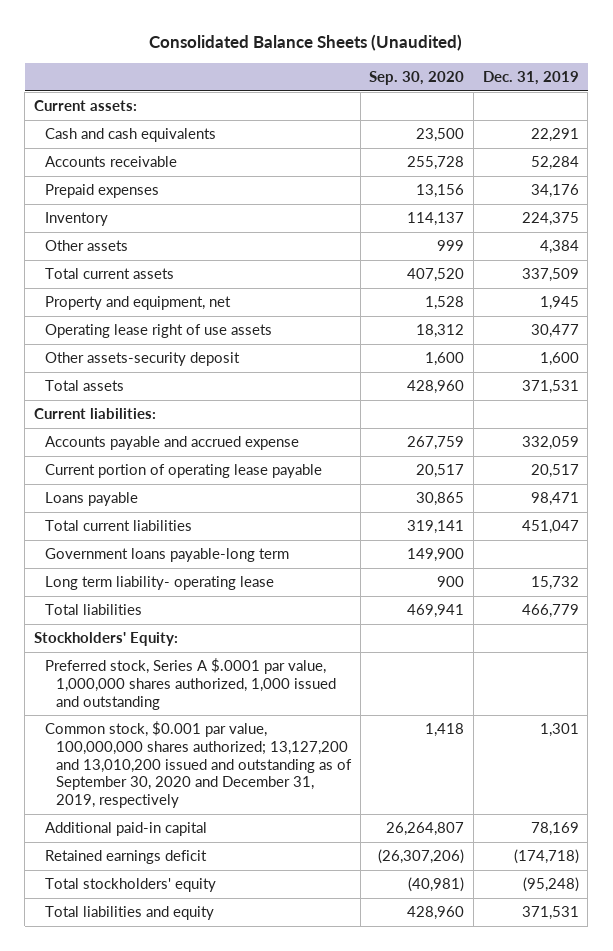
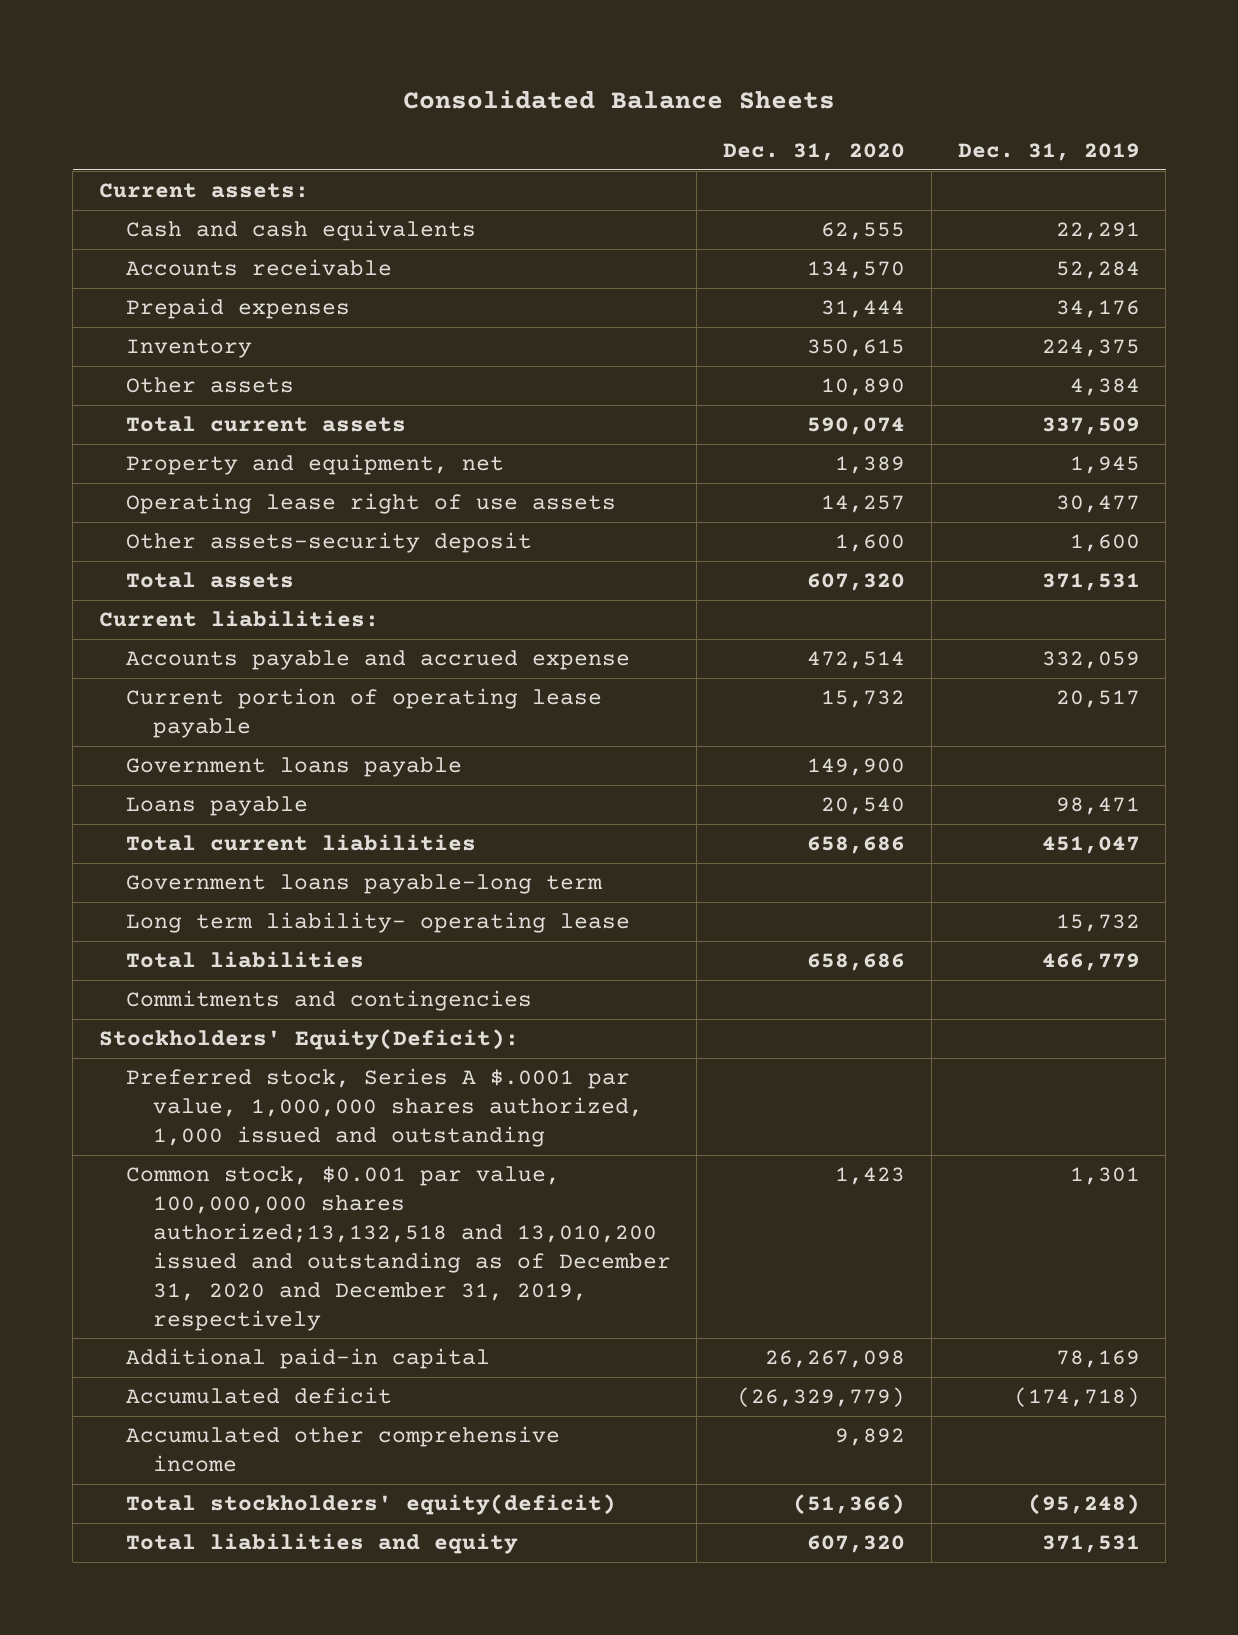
- Consolidated Balance Sheets (Unaudited)
+ Consolidated Balance Sheets
- | Sep. 30, 2020 | Dec. 31, 2019
+ | Dec. 31, 2020 | Dec. 31, 2019
+ Government loans payable | 149,900 |
- Stockholders' Equity:
+ Commitments and contingencies
+ Stockholders' Equity(Deficit):
- Common stock, $0.001 par value, 100,000,000 shares authorized; 13,127,200 and 13,010,200 issued and outstanding as of September 30, 2020 and December 31, 2019, respectively | 1,418 | 1,301
+ Common stock, $0.001 par value, 100,000,000 shares authorized;13,132,518 and 13,010,200 issued and outstanding as of December 31, 2020 and December 31, 2019, respectively | 1,423 | 1,301
- Retained earnings deficit | (26,307,206) | (174,718)
- Total stockholders' equity | (40,981) | (95,248)
+ Accumulated deficit | (26,329,779) | (174,718)
+ Accumulated other comprehensive income | 9,892 |
+ Total stockholders' equity(deficit) | (51,366) | (95,248)

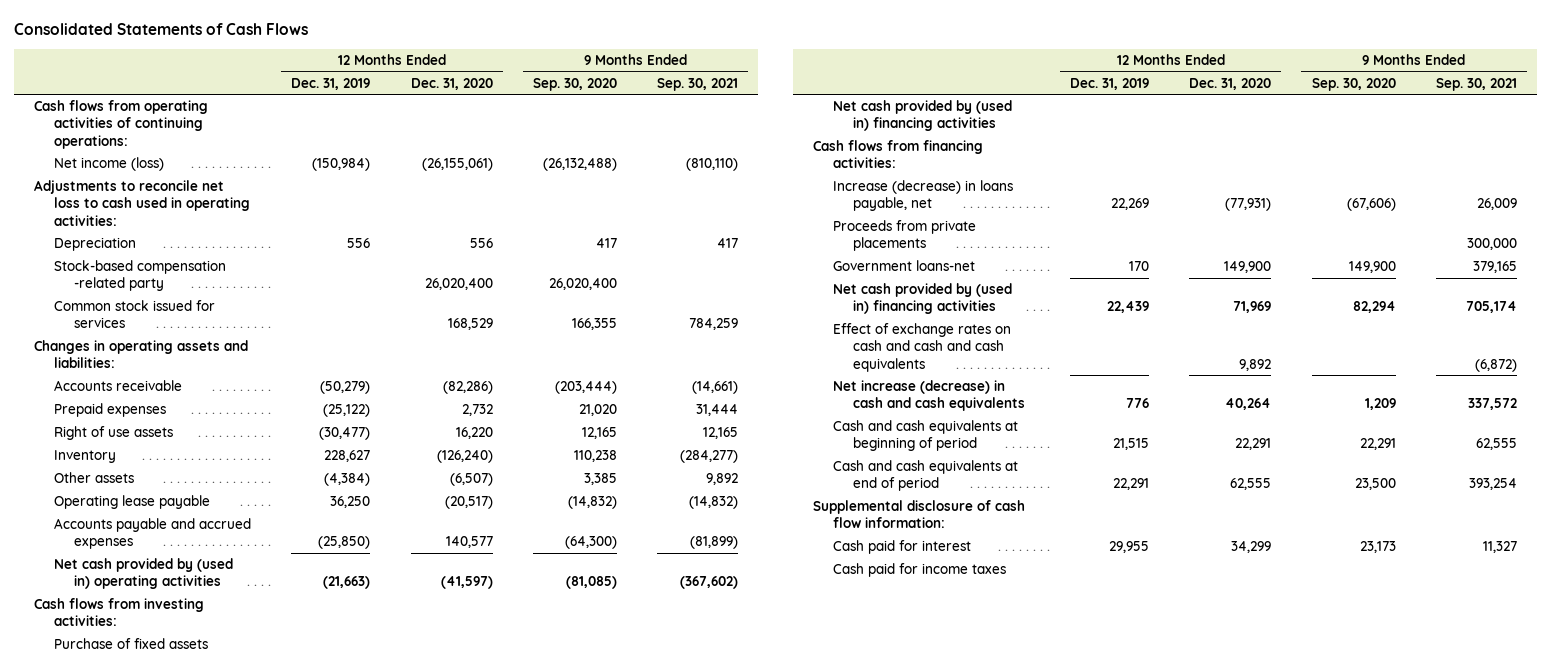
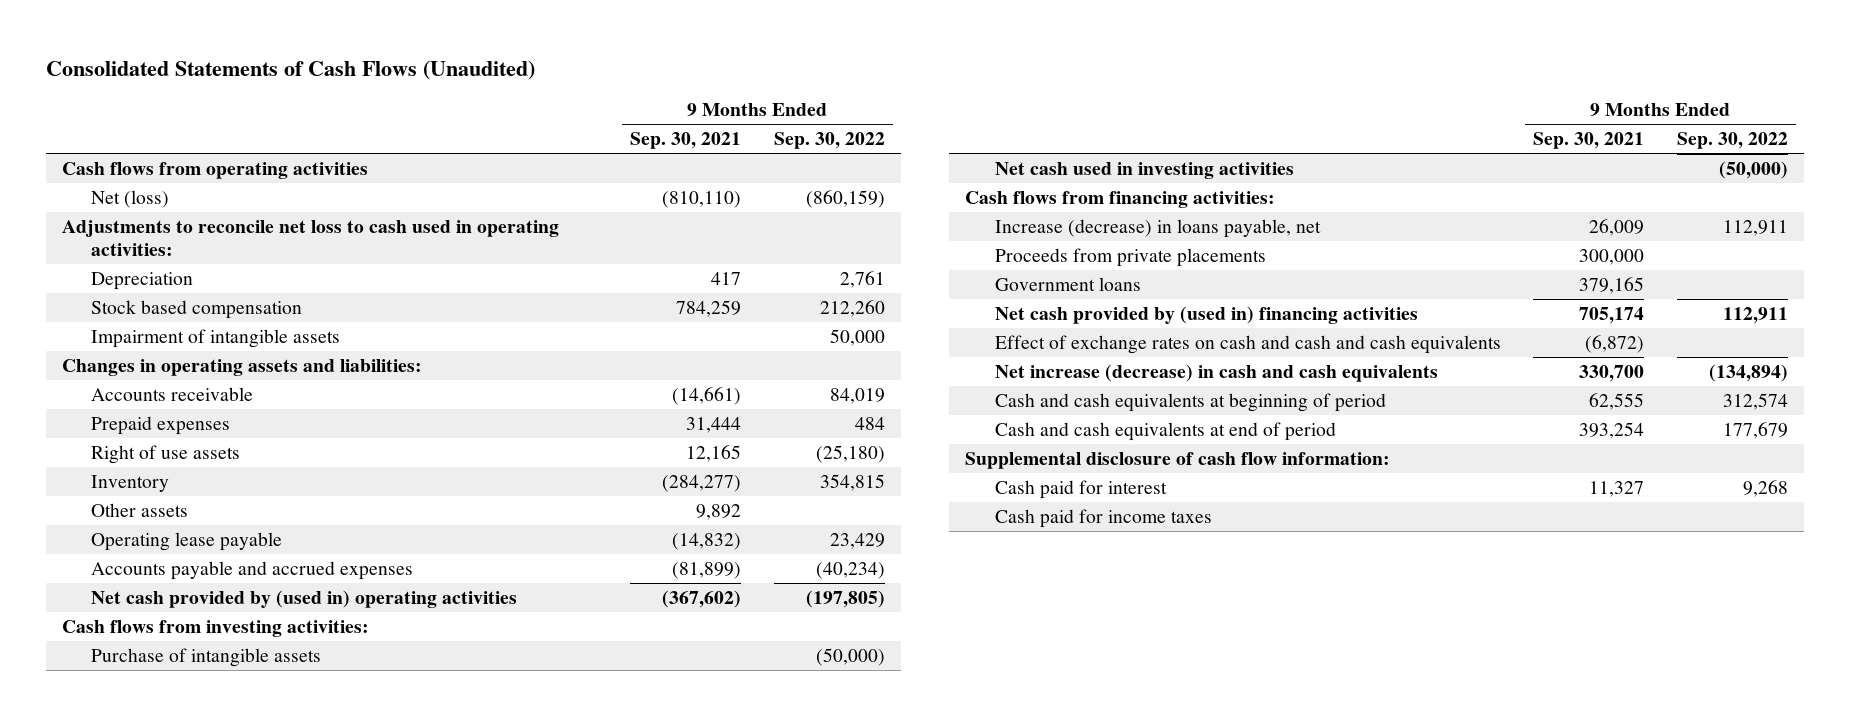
- Consolidated Statements of Cash Flows
+ Consolidated Statements of Cash Flows (Unaudited)
- | 12 Months Ended Dec. 31, 2019 | 12 Months Ended Dec. 31, 2020 | 9 Months Ended Sep. 30, 2020 | 9 Months Ended Sep. 30, 2021
+ | 9 Months Ended Sep. 30, 2021 | 9 Months Ended Sep. 30, 2022
- Cash flows from operating activities of continuing operations:
- Net income (loss) | (150,984) | (26,155,061) | (26,132,488) | (810,110)
+ Cash flows from operating activities
+ Net (loss) | (810,110) | (860,159)
- Stock-based compensation -related party | | 26,020,400 | 26,020,400 |
- Common stock issued for services | | 168,529 | 166,355 | 784,259
+ Stock based compensation | 784,259 | 212,260
+ Impairment of intangible assets | | 50,000
- Purchase of fixed assets
- Net cash provided by (used in) financing activities
+ Purchase of intangible assets | | (50,000)
+ Net cash used in investing activities | | (50,000)
- Government loans-net | 170 | 149,900 | 149,900 | 379,165
+ Government loans | 379,165 |
- Net increase (decrease) in cash and cash equivalents | 776 | 40,264 | 1,209 | 337,572
+ Net increase (decrease) in cash and cash equivalents | 330,700 | (134,894)

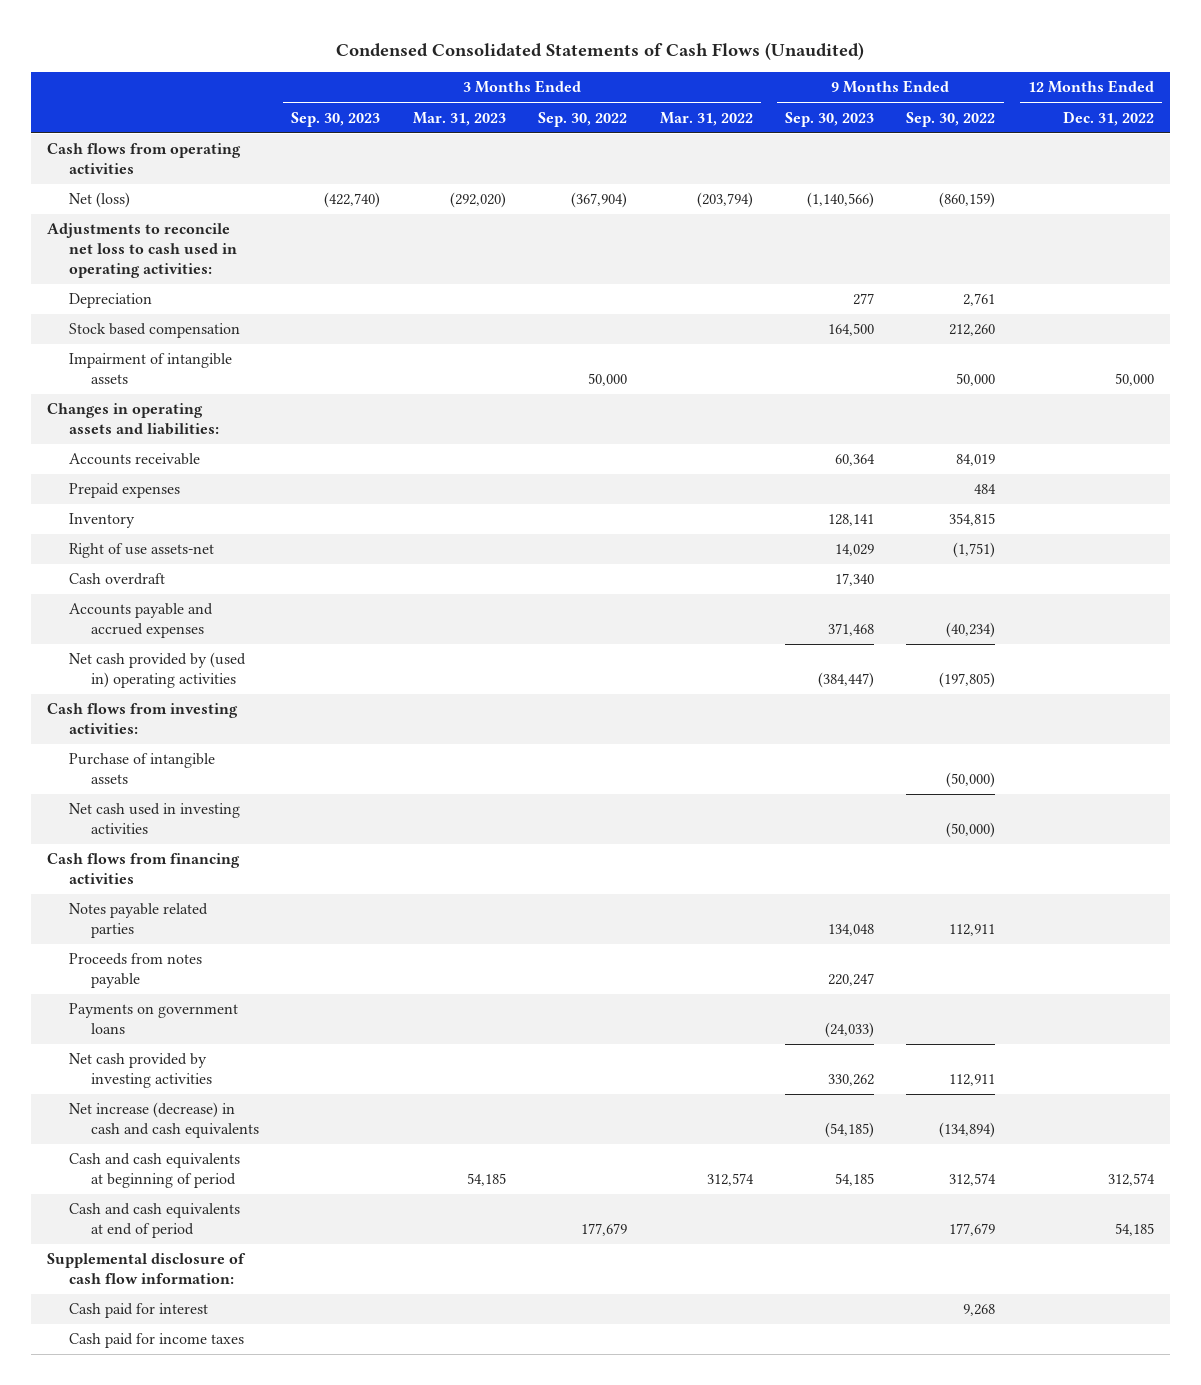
- Consolidated Statements of Cash Flows (Unaudited)
+ Condensed Consolidated Statements of Cash Flows (Unaudited)
- | 9 Months Ended Sep. 30, 2021 | 9 Months Ended Sep. 30, 2022
+ | 3 Months Ended Sep. 30, 2023 | 3 Months Ended Mar. 31, 2023 | 3 Months Ended Sep. 30, 2022 | 3 Months Ended Mar. 31, 2022 | 9 Months Ended Sep. 30, 2023 | 9 Months Ended Sep. 30, 2022 | 12 Months Ended Dec. 31, 2022
- Right of use assets | 12,165 | (25,180)
- Other assets | 9,892 |
- Operating lease payable | (14,832) | 23,429
+ Right of use assets-net | | | | | 14,029 | (1,751) |
+ Cash overdraft | | | | | 17,340 | |
- Cash flows from financing activities:
- Increase (decrease) in loans payable, net | 26,009 | 112,911
- Proceeds from private placements | 300,000 |
- Government loans | 379,165 |
- Net cash provided by (used in) financing activities | 705,174 | 112,911
- Effect of exchange rates on cash and cash and cash equivalents | (6,872) |
+ Cash flows from financing activities
+ Notes payable related parties | | | | | 134,048 | 112,911 |
+ Proceeds from notes payable | | | | | 220,247 | |
+ Payments on government loans | | | | | (24,033) | |
+ Net cash provided by investing activities | | | | | 330,262 | 112,911 |

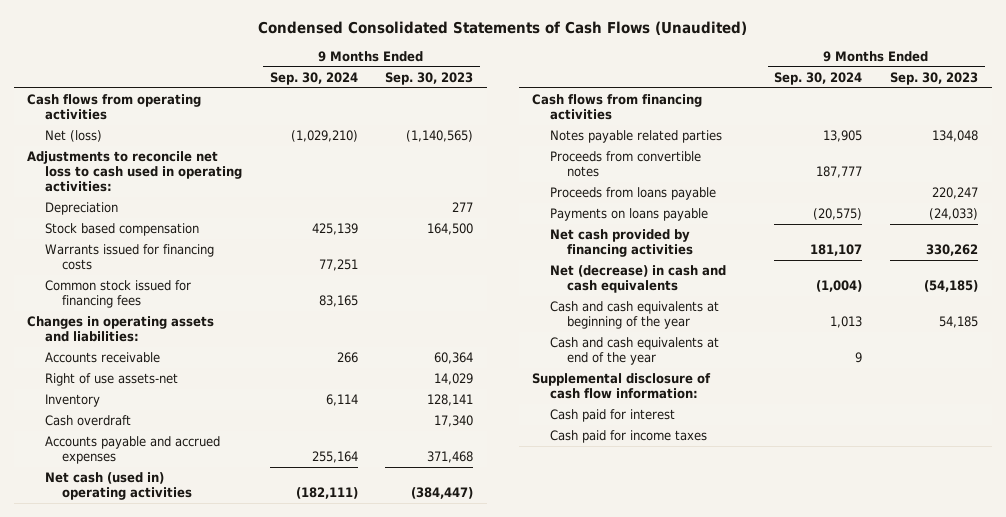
- | 3 Months Ended Sep. 30, 2023 | 3 Months Ended Mar. 31, 2023 | 3 Months Ended Sep. 30, 2022 | 3 Months Ended Mar. 31, 2022 | 9 Months Ended Sep. 30, 2023 | 9 Months Ended Sep. 30, 2022 | 12 Months Ended Dec. 31, 2022
+ | 9 Months Ended Sep. 30, 2024 | 9 Months Ended Sep. 30, 2023
- Net (loss) | (422,740) | (292,020) | (367,904) | (203,794) | (1,140,566) | (860,159) |
+ Net (loss) | (1,029,210) | (1,140,565)
- Impairment of intangible assets | | | 50,000 | | | 50,000 | 50,000
+ Warrants issued for financing costs | 77,251 |
+ Common stock issued for financing fees | 83,165 |
- Prepaid expenses | | | | | | 484 |
moved down: Inventory | 6,114 | 128,141
- Net cash provided by (used in) operating activities | | | | | (384,447) | (197,805) |
- Cash flows from investing activities:
- Purchase of intangible assets | | | | | | (50,000) |
- Net cash used in investing activities | | | | | | (50,000) |
+ Net cash (used in) operating activities | (182,111) | (384,447)
- Proceeds from notes payable | | | | | 220,247 | |
- Payments on government loans | | | | | (24,033) | |
- Net cash provided by investing activities | | | | | 330,262 | 112,911 |
- Net increase (decrease) in cash and cash equivalents | | | | | (54,185) | (134,894) |
- Cash and cash equivalents at beginning of period | | 54,185 | | 312,574 | 54,185 | 312,574 | 312,574
- Cash and cash equivalents at end of period | | | 177,679 | | | 177,679 | 54,185
+ Proceeds from convertible notes | 187,777 |
+ Proceeds from loans payable | | 220,247
+ Payments on loans payable | (20,575) | (24,033)
+ Net cash provided by financing activities | 181,107 | 330,262
+ Net (decrease) in cash and cash equivalents | (1,004) | (54,185)
+ Cash and cash equivalents at beginning of the year | 1,013 | 54,185
+ Cash and cash equivalents at end of the year | 9 |

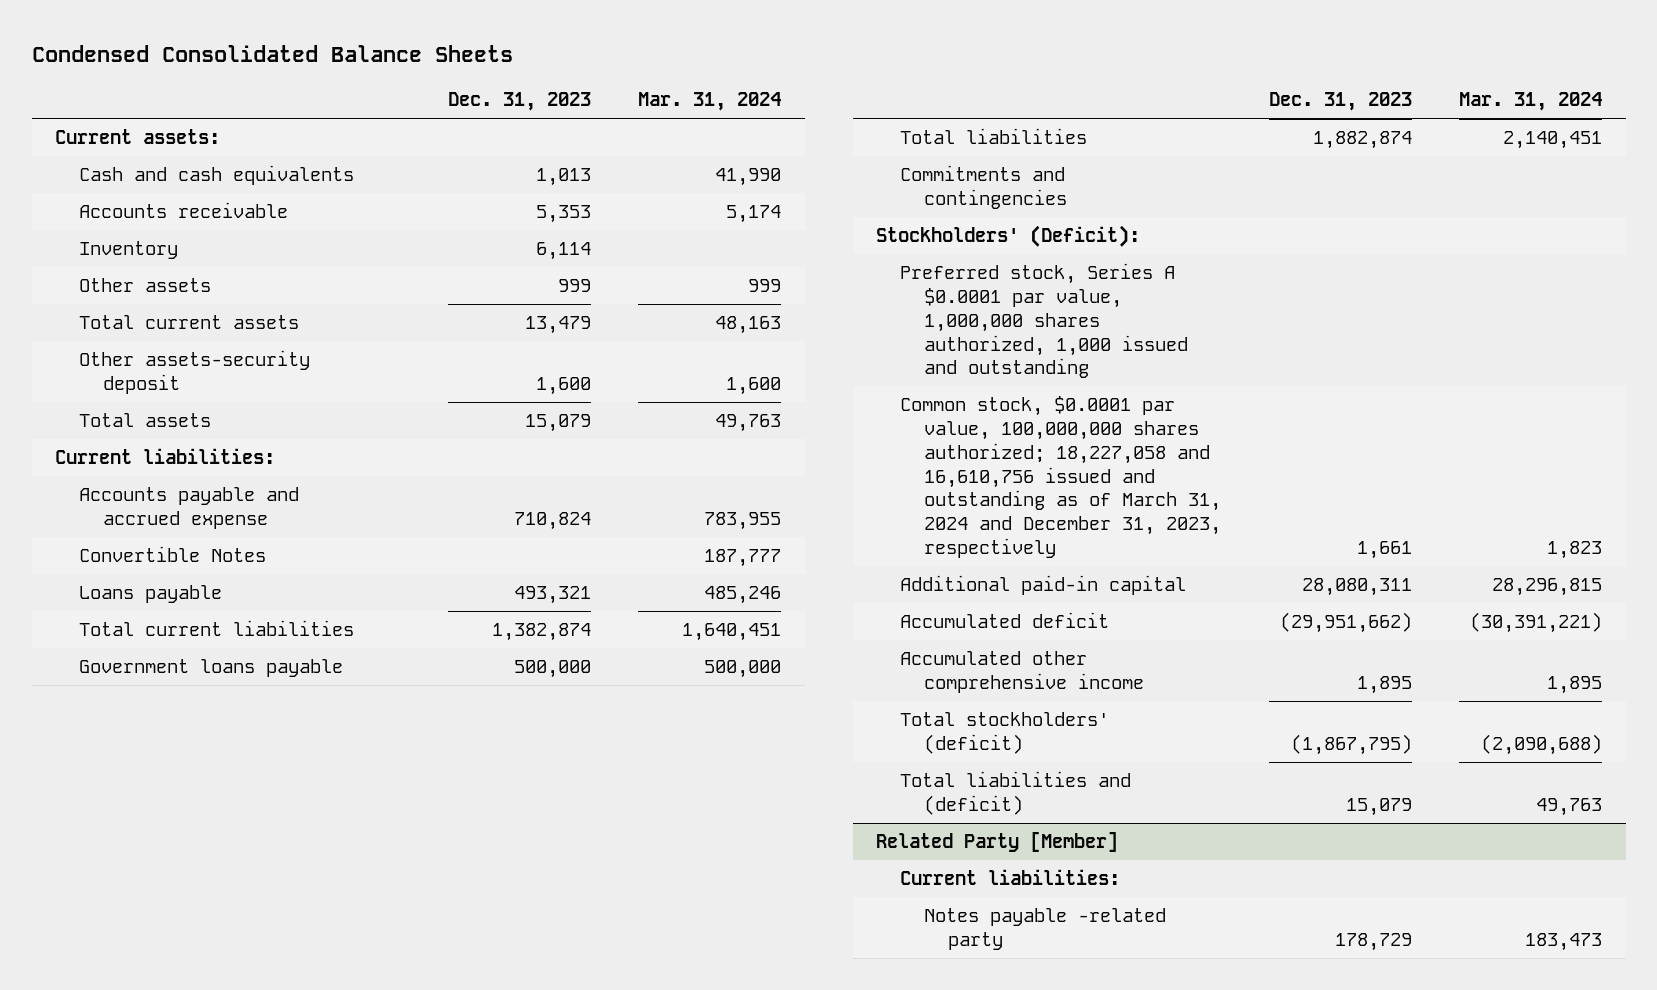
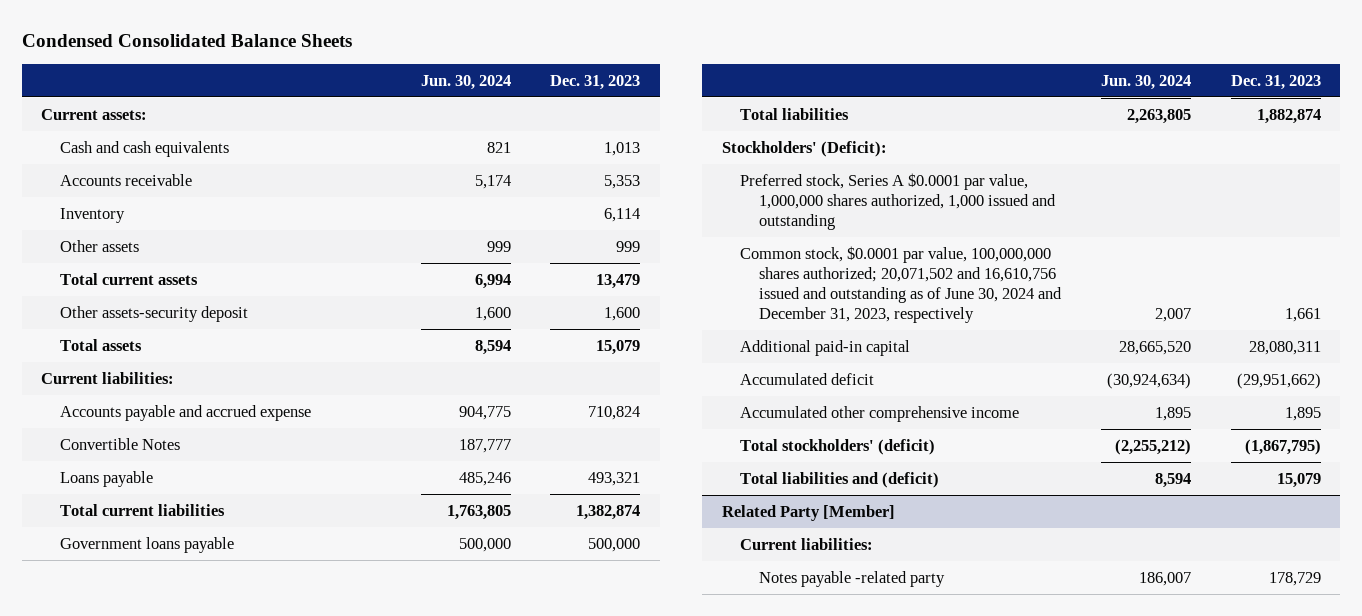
- | Dec. 31, 2023 | Mar. 31, 2024
+ | Jun. 30, 2024 | Dec. 31, 2023
- Commitments and contingencies
- Common stock, $0.0001 par value, 100,000,000 shares authorized; 18,227,058 and 16,610,756 issued and outstanding as of March 31, 2024 and December 31, 2023, respectively | 1,661 | 1,823
+ Common stock, $0.0001 par value, 100,000,000 shares authorized; 20,071,502 and 16,610,756 issued and outstanding as of June 30, 2024 and December 31, 2023, respectively | 2,007 | 1,661

